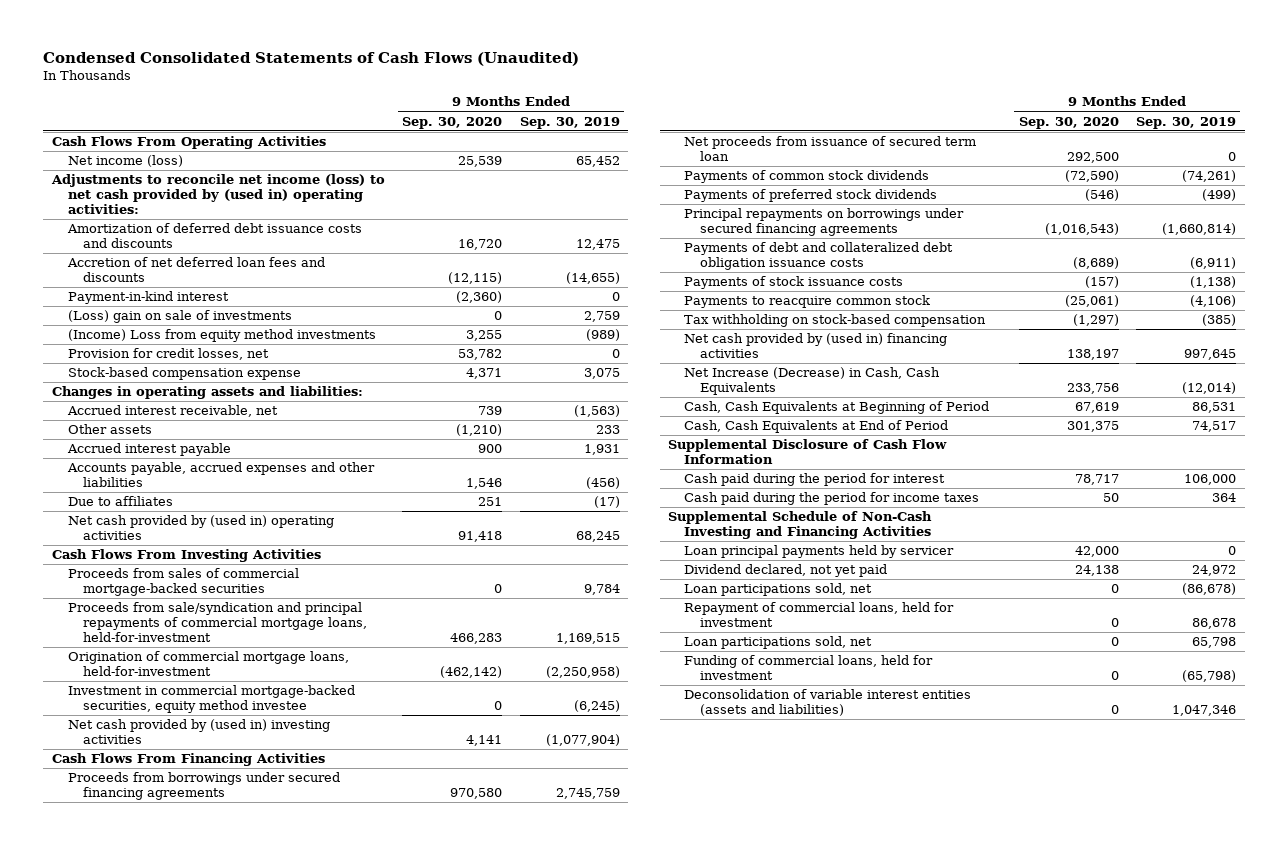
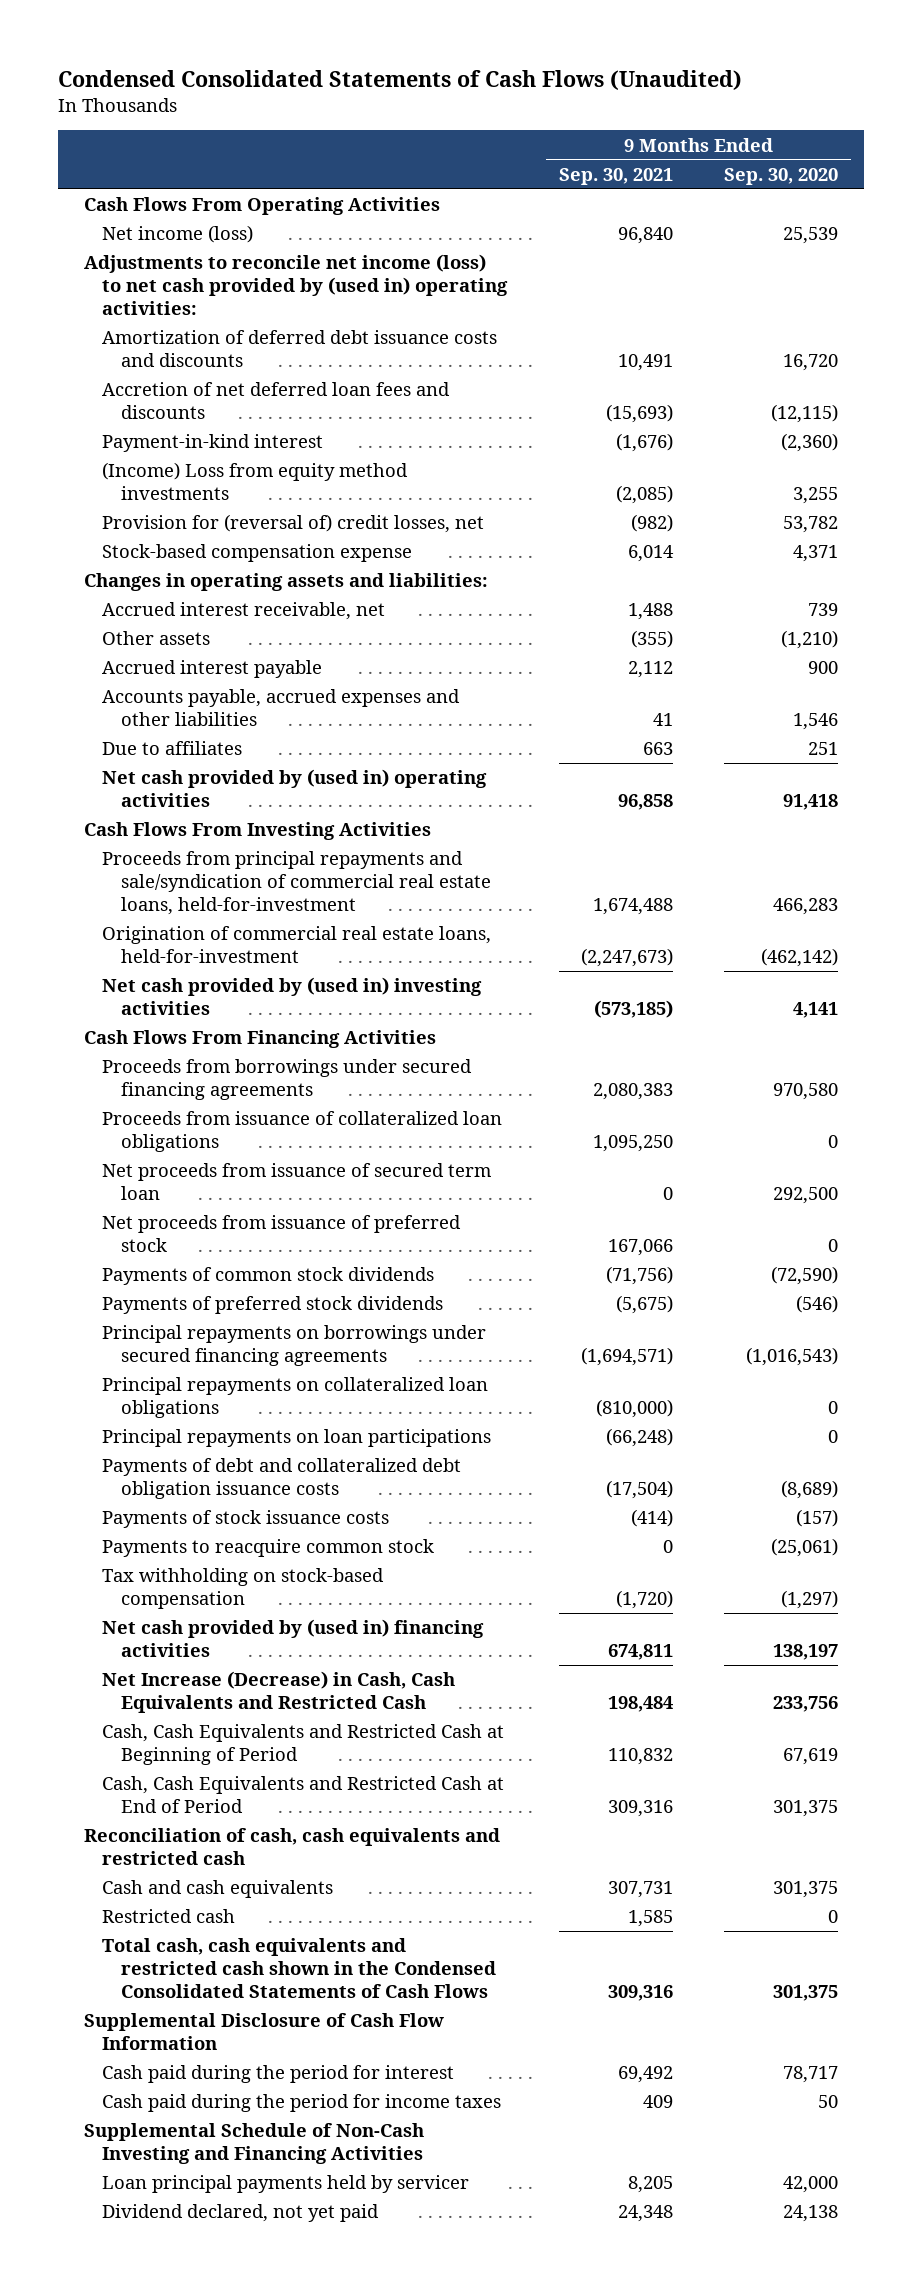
- | 9 Months Ended Sep. 30, 2020 | 9 Months Ended Sep. 30, 2019
+ | 9 Months Ended Sep. 30, 2021 | 9 Months Ended Sep. 30, 2020
- (Loss) gain on sale of investments | 0 | 2,759
- Provision for credit losses, net | 53,782 | 0
+ Provision for (reversal of) credit losses, net | (982) | 53,782
- Proceeds from sales of commercial mortgage-backed securities | 0 | 9,784
- Proceeds from sale/syndication and principal repayments of commercial mortgage loans, held-for-investment | 466,283 | 1,169,515
- Origination of commercial mortgage loans, held-for-investment | (462,142) | (2,250,958)
- Investment in commercial mortgage-backed securities, equity method investee | 0 | (6,245)
+ Proceeds from principal repayments and sale/syndication of commercial real estate loans, held-for-investment | 1,674,488 | 466,283
+ Origination of commercial real estate loans, held-for-investment | (2,247,673) | (462,142)
+ Proceeds from issuance of collateralized loan obligations | 1,095,250 | 0
+ Net proceeds from issuance of preferred stock | 167,066 | 0
+ Principal repayments on collateralized loan obligations | (810,000) | 0
+ Principal repayments on loan participations | (66,248) | 0
- Net Increase (Decrease) in Cash, Cash Equivalents | 233,756 | (12,014)
- Cash, Cash Equivalents at Beginning of Period | 67,619 | 86,531
- Cash, Cash Equivalents at End of Period | 301,375 | 74,517
+ Net Increase (Decrease) in Cash, Cash Equivalents and Restricted Cash | 198,484 | 233,756
+ Cash, Cash Equivalents and Restricted Cash at Beginning of Period | 110,832 | 67,619
+ Cash, Cash Equivalents and Restricted Cash at End of Period | 309,316 | 301,375
+ Reconciliation of cash, cash equivalents and restricted cash
+ Cash and cash equivalents | 307,731 | 301,375
+ Restricted cash | 1,585 | 0
+ Total cash, cash equivalents and restricted cash shown in the Condensed Consolidated Statements of Cash Flows | 309,316 | 301,375
- Loan participations sold, net | 0 | (86,678)
- Repayment of commercial loans, held for investment | 0 | 86,678
- Loan participations sold, net | 0 | 65,798
- Funding of commercial loans, held for investment | 0 | (65,798)
- Deconsolidation of variable interest entities (assets and liabilities) | 0 | 1,047,346

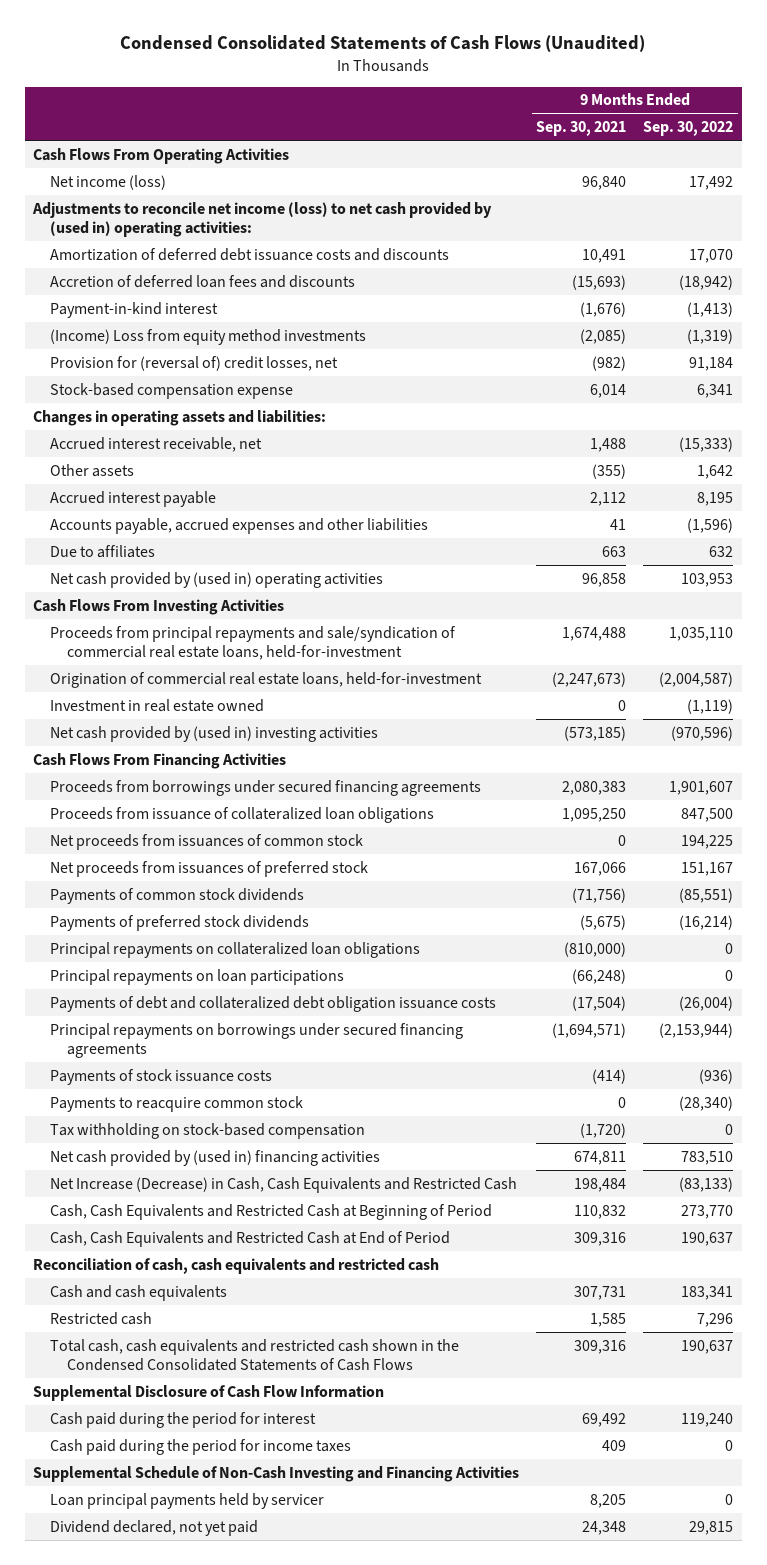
- | 9 Months Ended Sep. 30, 2021 | 9 Months Ended Sep. 30, 2020
+ | 9 Months Ended Sep. 30, 2021 | 9 Months Ended Sep. 30, 2022
- Accretion of net deferred loan fees and discounts | (15,693) | (12,115)
+ Accretion of deferred loan fees and discounts | (15,693) | (18,942)
+ Investment in real estate owned | 0 | (1,119)
- Net proceeds from issuance of secured term loan | 0 | 292,500
- Net proceeds from issuance of preferred stock | 167,066 | 0
+ Net proceeds from issuances of common stock | 0 | 194,225
+ Net proceeds from issuances of preferred stock | 167,066 | 151,167
moved down: Principal repayments on borrowings under secured financing agreements | (1,694,571) | (2,153,944)

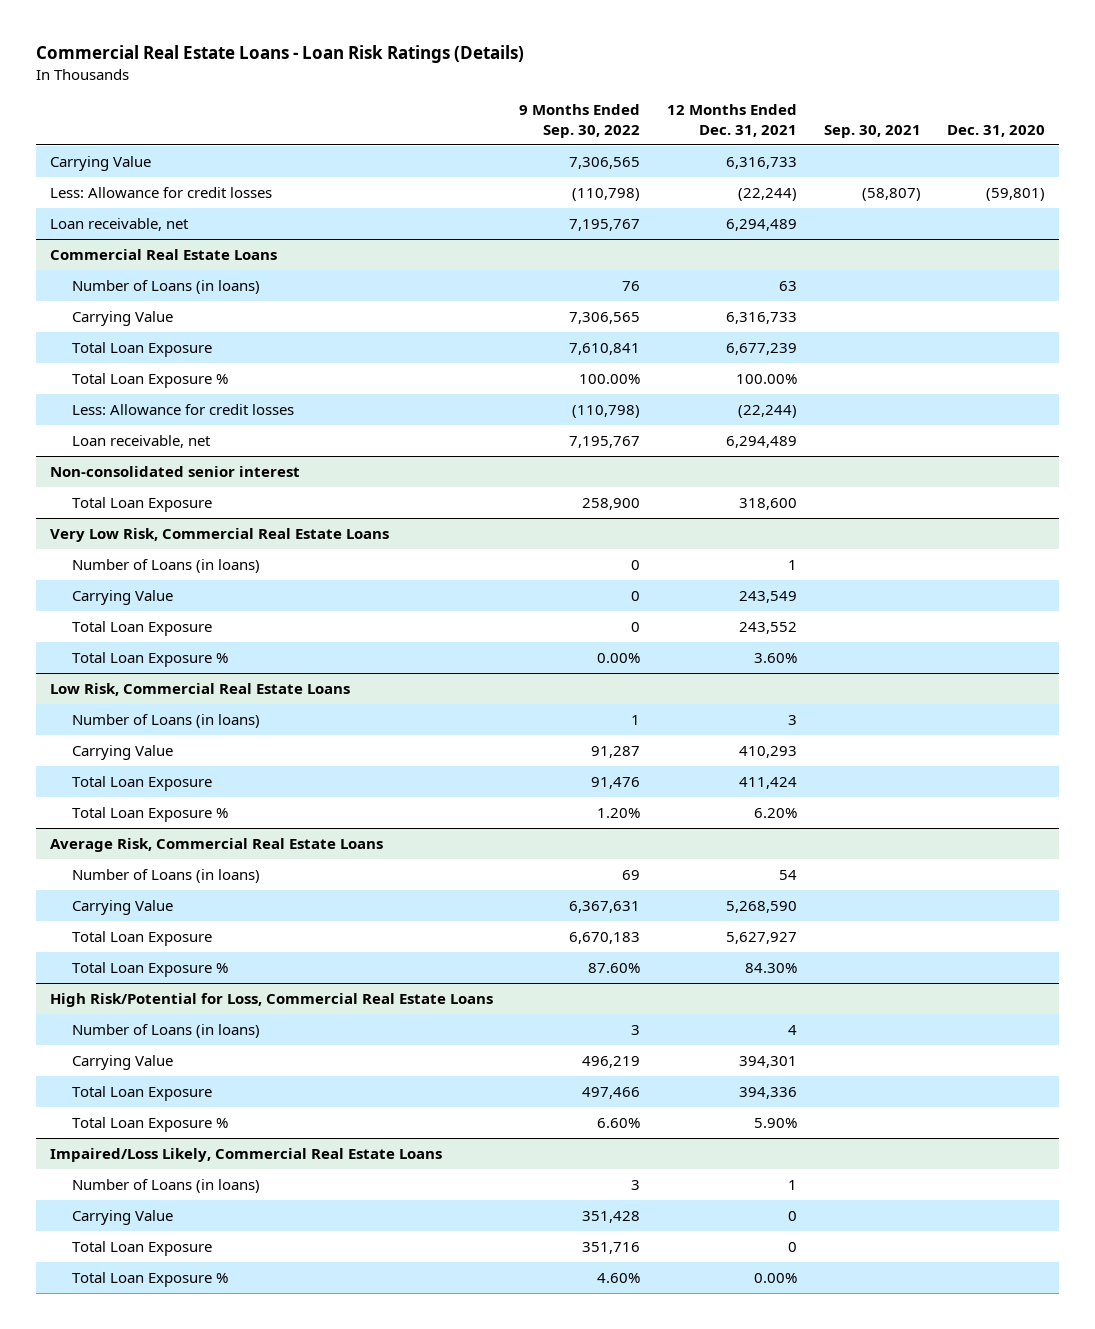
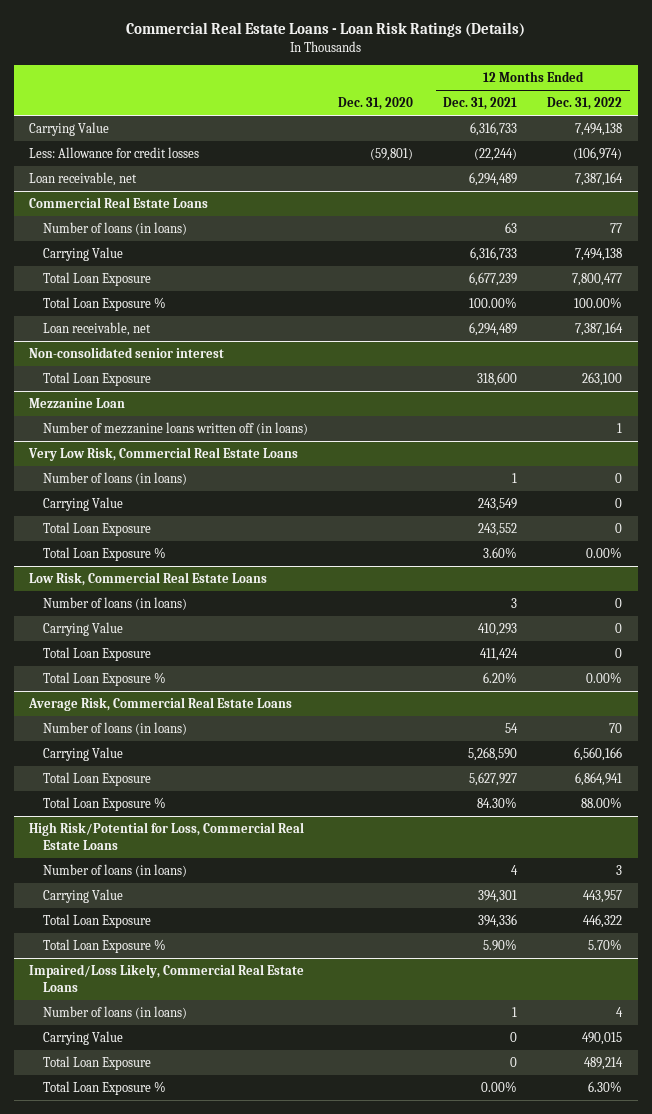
- | 9 Months Ended Sep. 30, 2022 | 12 Months Ended Dec. 31, 2021 | Sep. 30, 2021 | Dec. 31, 2020
+ | Dec. 31, 2020 | 12 Months Ended Dec. 31, 2021 | 12 Months Ended Dec. 31, 2022
@ Commercial Real Estate Loans
- Number of Loans (in loans) | 76 | 63 | |
+ Number of loans (in loans) | | 63 | 77
- Less: Allowance for credit losses | (110,798) | (22,244) | |
+ Mezzanine Loan
+ Number of mezzanine loans written off (in loans) | | | 1
@ Very Low Risk, Commercial Real Estate Loans
- Number of Loans (in loans) | 0 | 1 | |
+ Number of loans (in loans) | | 1 | 0
@ Low Risk, Commercial Real Estate Loans
- Number of Loans (in loans) | 1 | 3 | |
+ Number of loans (in loans) | | 3 | 0
@ Average Risk, Commercial Real Estate Loans
- Number of Loans (in loans) | 69 | 54 | |
+ Number of loans (in loans) | | 54 | 70
@ High Risk/Potential for Loss, Commercial Real Estate Loans
- Number of Loans (in loans) | 3 | 4 | |
+ Number of loans (in loans) | | 4 | 3
@ Impaired/Loss Likely, Commercial Real Estate Loans
- Number of Loans (in loans) | 3 | 1 | |
+ Number of loans (in loans) | | 1 | 4

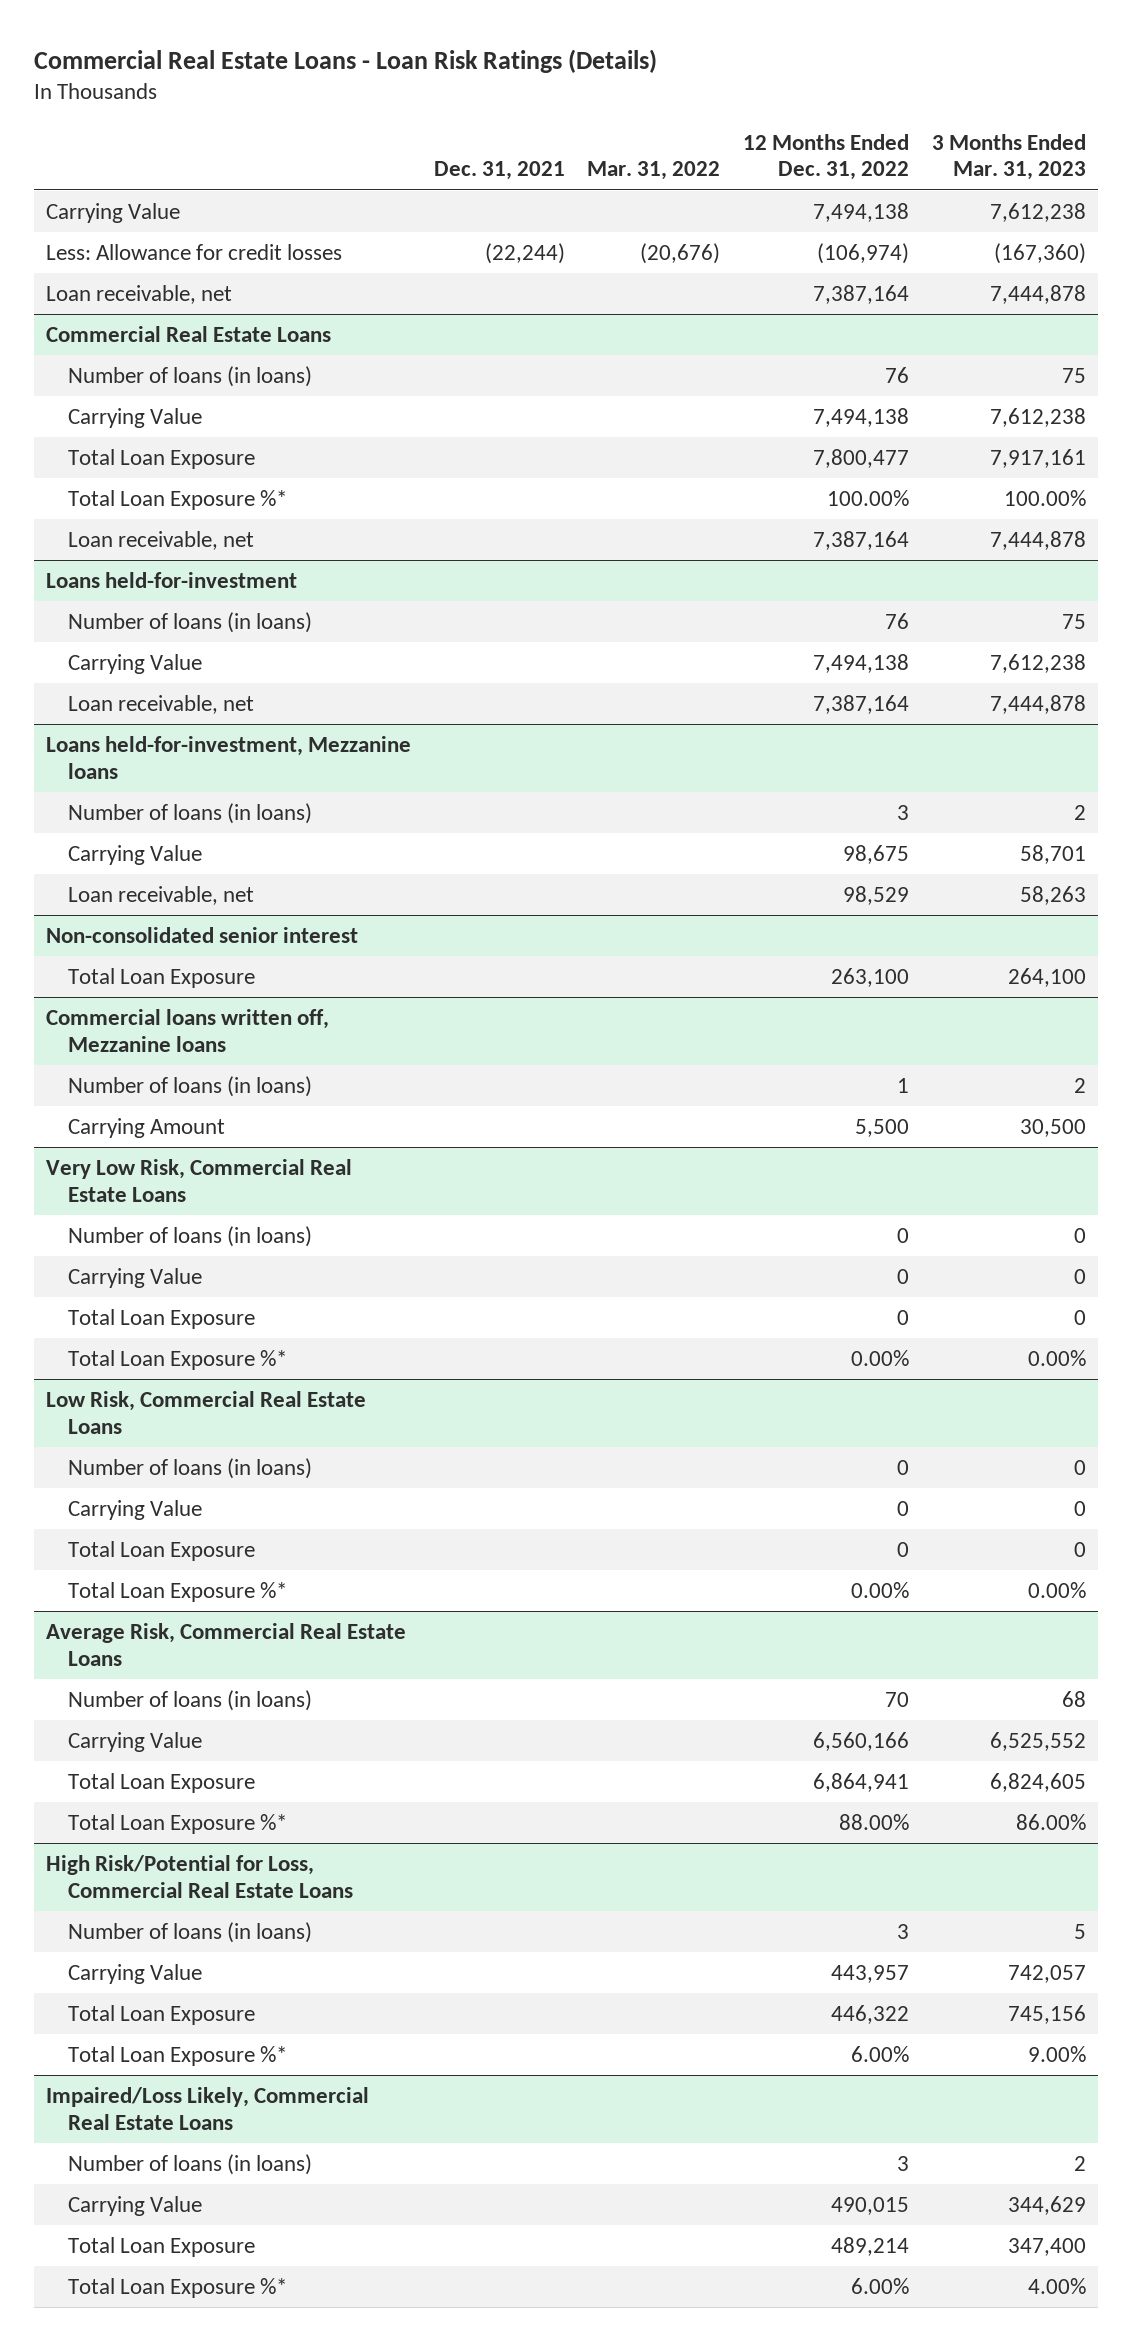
- | Dec. 31, 2020 | 12 Months Ended Dec. 31, 2021 | 12 Months Ended Dec. 31, 2022
+ | Dec. 31, 2021 | Mar. 31, 2022 | 12 Months Ended Dec. 31, 2022 | 3 Months Ended Mar. 31, 2023
@ Commercial Real Estate Loans
- Number of loans (in loans) | | 63 | 77
+ Number of loans (in loans) | | | 76 | 75
- Total Loan Exposure % | | 100.00% | 100.00%
+ Total Loan Exposure %* | | | 100.00% | 100.00%
+ Loans held-for-investment
+ Number of loans (in loans) | | | 76 | 75
+ Carrying Value | | | 7,494,138 | 7,612,238
+ Loan receivable, net | | | 7,387,164 | 7,444,878
+ Loans held-for-investment, Mezzanine loans
+ Number of loans (in loans) | | | 3 | 2
+ Carrying Value | | | 98,675 | 58,701
+ Loan receivable, net | | | 98,529 | 58,263
- Mezzanine Loan
- Number of mezzanine loans written off (in loans) | | | 1
+ Commercial loans written off, Mezzanine loans
+ Number of loans (in loans) | | | 1 | 2
+ Carrying Amount | | | 5,500 | 30,500
@ Very Low Risk, Commercial Real Estate Loans
- Total Loan Exposure % | | 3.60% | 0.00%
+ Total Loan Exposure %* | | | 0.00% | 0.00%
@ Low Risk, Commercial Real Estate Loans
- Total Loan Exposure % | | 6.20% | 0.00%
+ Total Loan Exposure %* | | | 0.00% | 0.00%
@ Average Risk, Commercial Real Estate Loans
- Total Loan Exposure % | | 84.30% | 88.00%
+ Total Loan Exposure %* | | | 88.00% | 86.00%
@ High Risk/Potential for Loss, Commercial Real Estate Loans
- Total Loan Exposure % | | 5.90% | 5.70%
+ Total Loan Exposure %* | | | 6.00% | 9.00%
@ Impaired/Loss Likely, Commercial Real Estate Loans
- Number of loans (in loans) | | 1 | 4
+ Number of loans (in loans) | | | 3 | 2
- Total Loan Exposure % | | 0.00% | 6.30%
+ Total Loan Exposure %* | | | 6.00% | 4.00%

